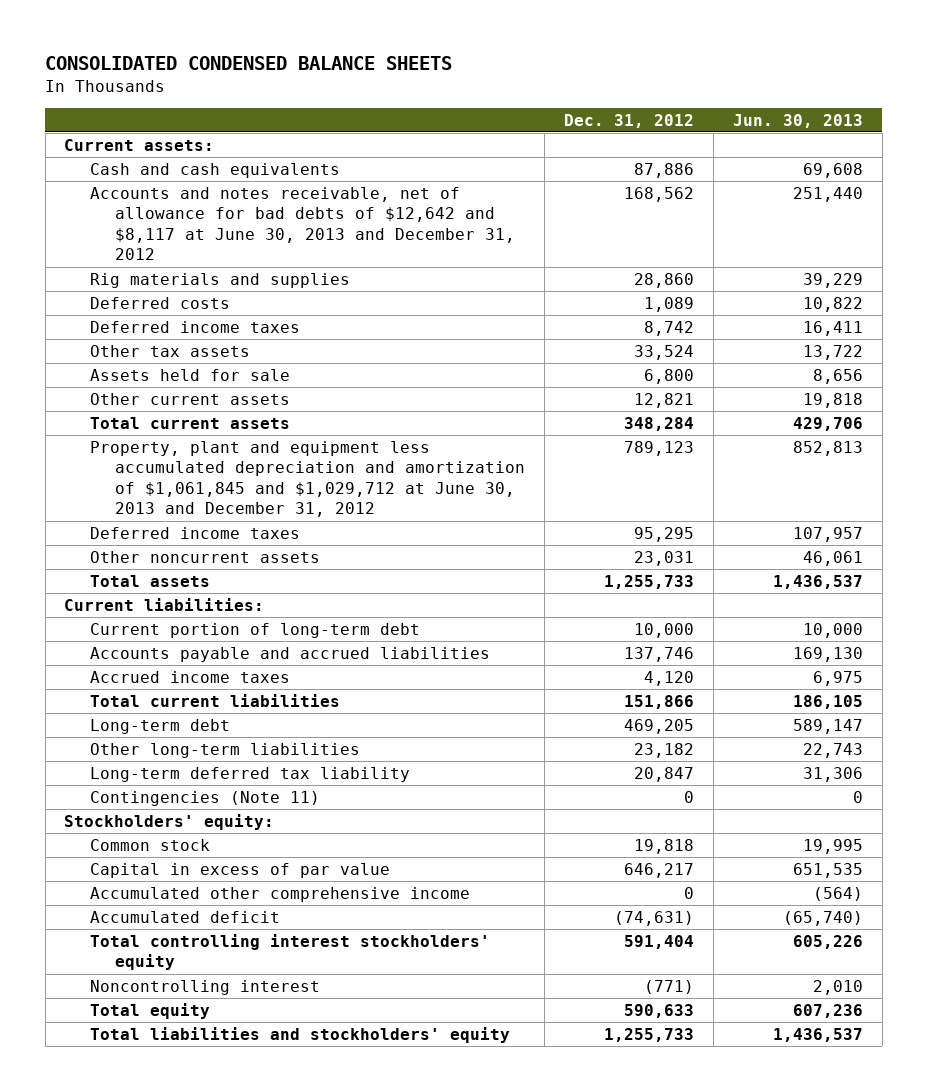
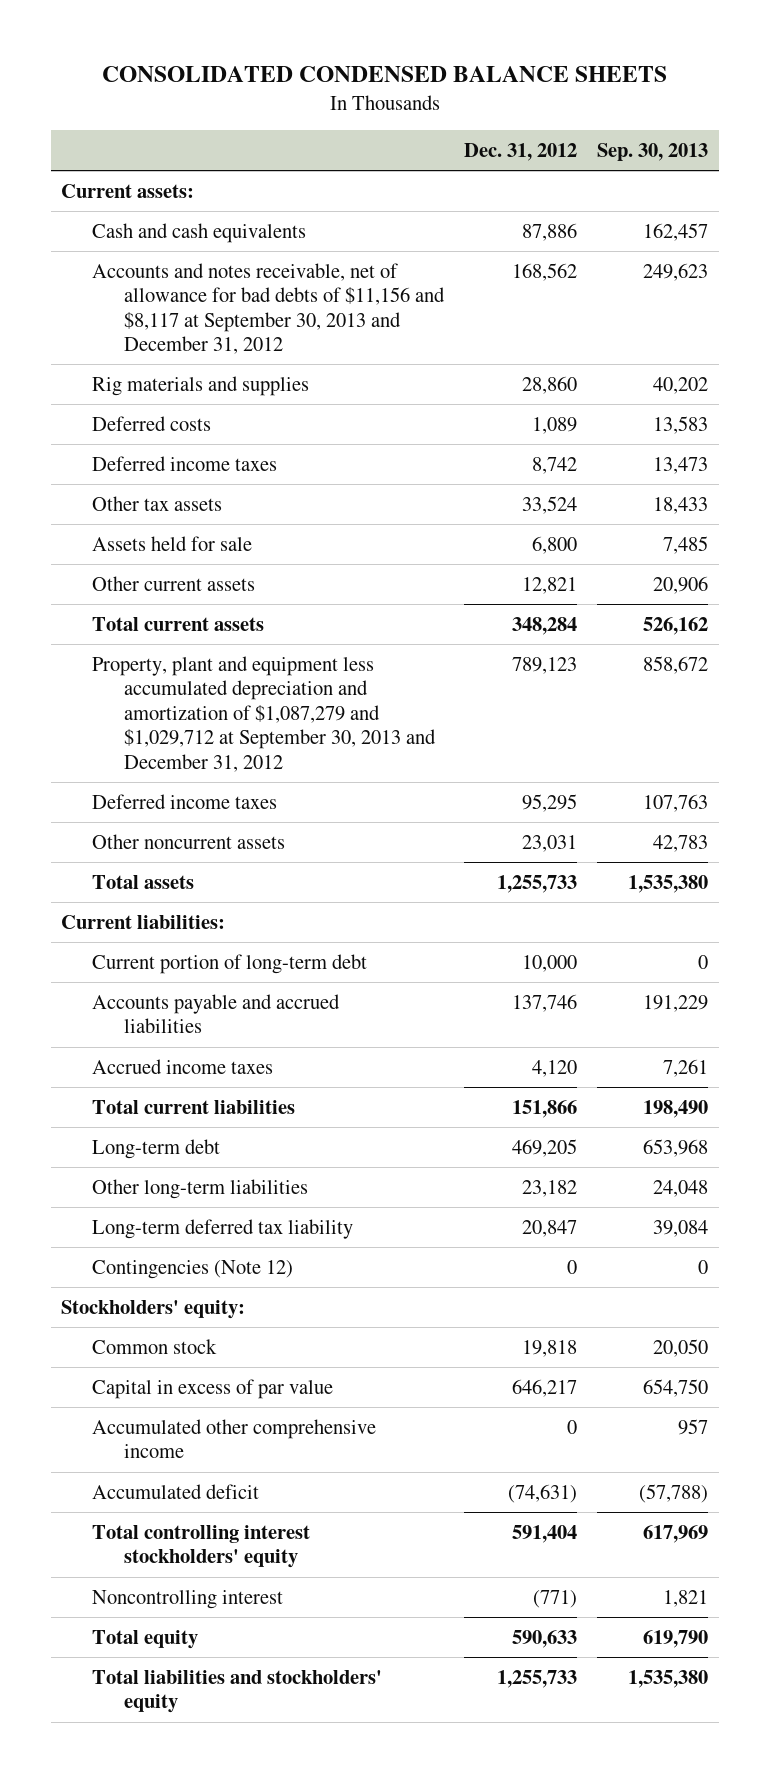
- | Dec. 31, 2012 | Jun. 30, 2013
+ | Dec. 31, 2012 | Sep. 30, 2013
- Accounts and notes receivable, net of allowance for bad debts of $12,642 and $8,117 at June 30, 2013 and December 31, 2012 | 168,562 | 251,440
+ Accounts and notes receivable, net of allowance for bad debts of $11,156 and $8,117 at September 30, 2013 and December 31, 2012 | 168,562 | 249,623
- Property, plant and equipment less accumulated depreciation and amortization of $1,061,845 and $1,029,712 at June 30, 2013 and December 31, 2012 | 789,123 | 852,813
+ Property, plant and equipment less accumulated depreciation and amortization of $1,087,279 and $1,029,712 at September 30, 2013 and December 31, 2012 | 789,123 | 858,672
- Contingencies (Note 11) | 0 | 0
+ Contingencies (Note 12) | 0 | 0

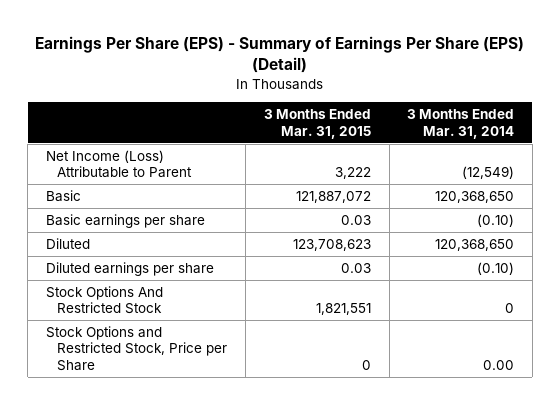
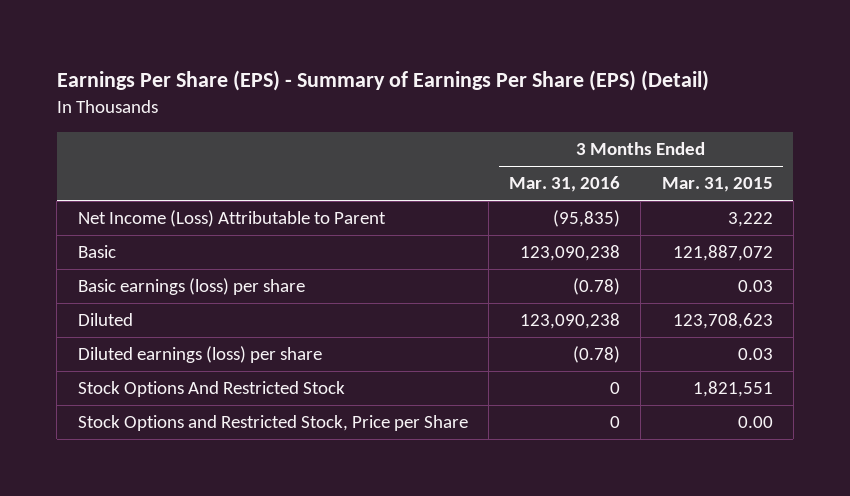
- | 3 Months Ended Mar. 31, 2015 | 3 Months Ended Mar. 31, 2014
+ | 3 Months Ended Mar. 31, 2016 | 3 Months Ended Mar. 31, 2015
- Basic earnings per share | 0.03 | (0.10)
+ Basic earnings (loss) per share | (0.78) | 0.03
- Diluted earnings per share | 0.03 | (0.10)
+ Diluted earnings (loss) per share | (0.78) | 0.03
- Stock Options and Restricted Stock, Price per Share | 0 | 0.00
+ Stock Options and Restricted Stock, Price per Share | 0 | 0.00

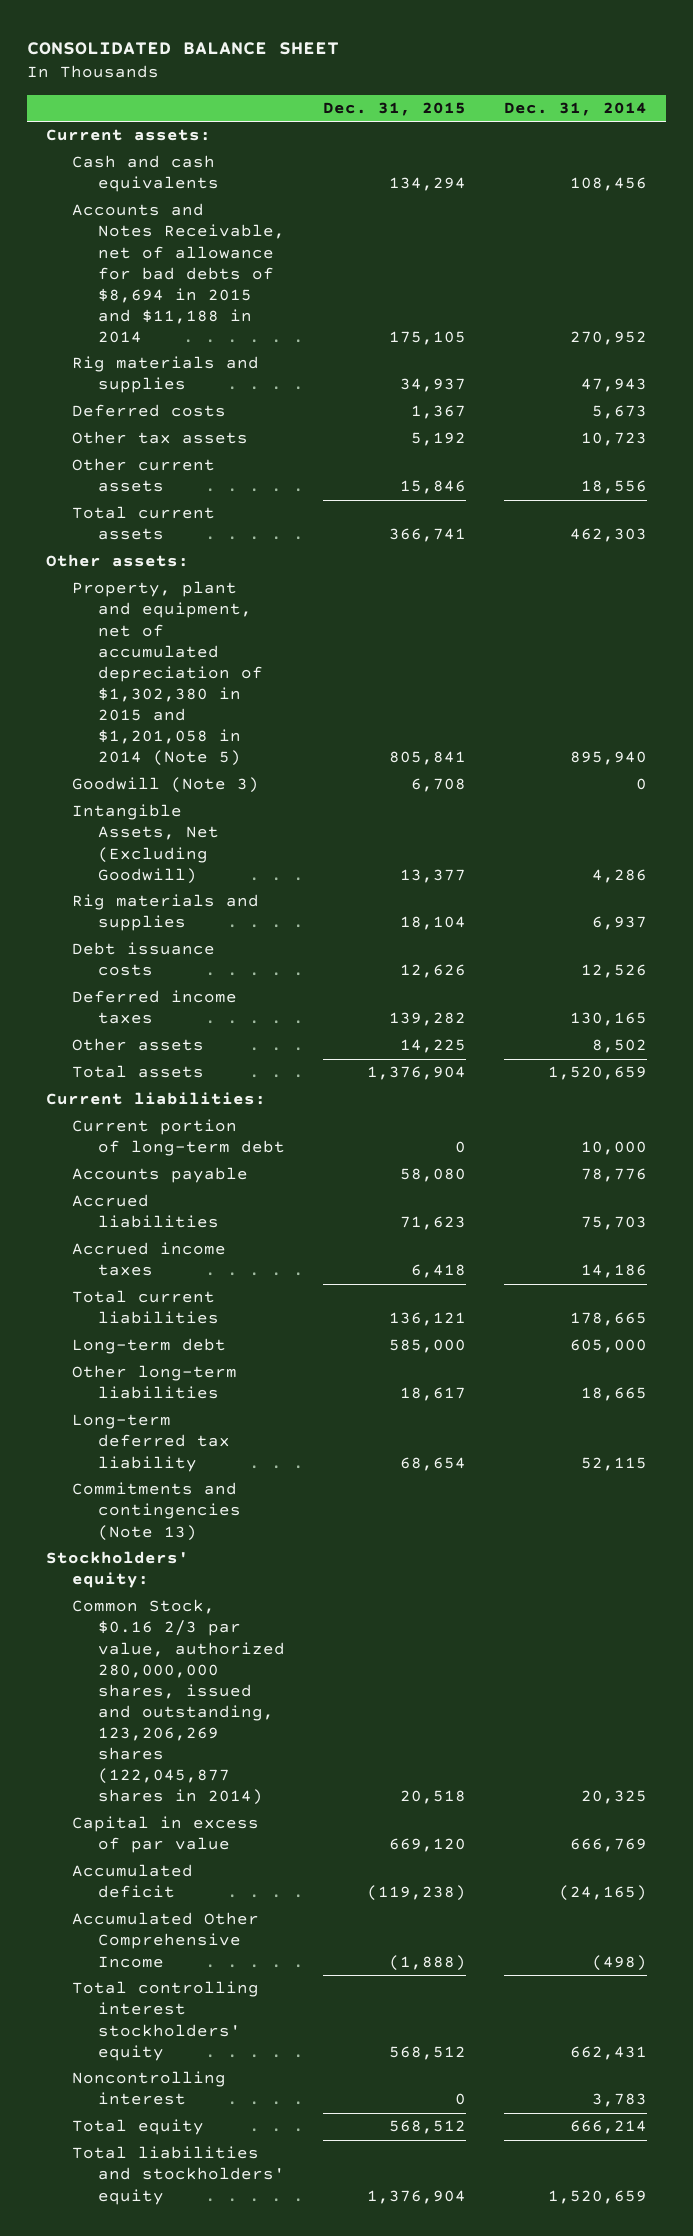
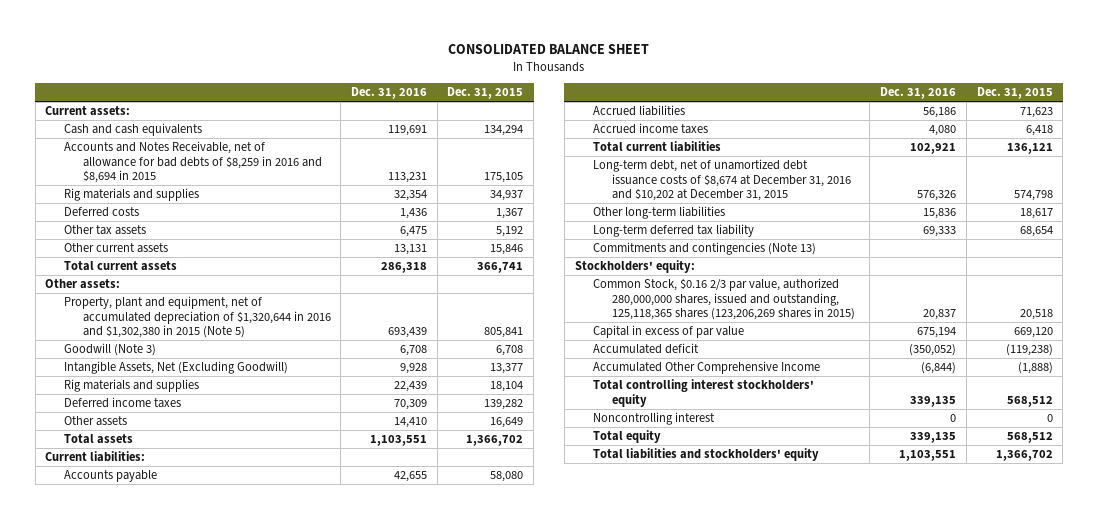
- | Dec. 31, 2015 | Dec. 31, 2014
+ | Dec. 31, 2016 | Dec. 31, 2015
- Accounts and Notes Receivable, net of allowance for bad debts of $8,694 in 2015 and $11,188 in 2014 | 175,105 | 270,952
+ Accounts and Notes Receivable, net of allowance for bad debts of $8,259 in 2016 and $8,694 in 2015 | 113,231 | 175,105
- Property, plant and equipment, net of accumulated depreciation of $1,302,380 in 2015 and $1,201,058 in 2014 (Note 5) | 805,841 | 895,940
+ Property, plant and equipment, net of accumulated depreciation of $1,320,644 in 2016 and $1,302,380 in 2015 (Note 5) | 693,439 | 805,841
- Debt issuance costs | 12,626 | 12,526
- Other assets | 14,225 | 8,502
- Total assets | 1,376,904 | 1,520,659
+ Other assets | 14,410 | 16,649
+ Total assets | 1,103,551 | 1,366,702
- Current portion of long-term debt | 0 | 10,000
- Long-term debt | 585,000 | 605,000
+ Long-term debt, net of unamortized debt issuance costs of $8,674 at December 31, 2016 and $10,202 at December 31, 2015 | 576,326 | 574,798
- Common Stock, $0.16 2/3 par value, authorized 280,000,000 shares, issued and outstanding, 123,206,269 shares (122,045,877 shares in 2014) | 20,518 | 20,325
+ Common Stock, $0.16 2/3 par value, authorized 280,000,000 shares, issued and outstanding, 125,118,365 shares (123,206,269 shares in 2015) | 20,837 | 20,518
- Total liabilities and stockholders' equity | 1,376,904 | 1,520,659
+ Total liabilities and stockholders' equity | 1,103,551 | 1,366,702

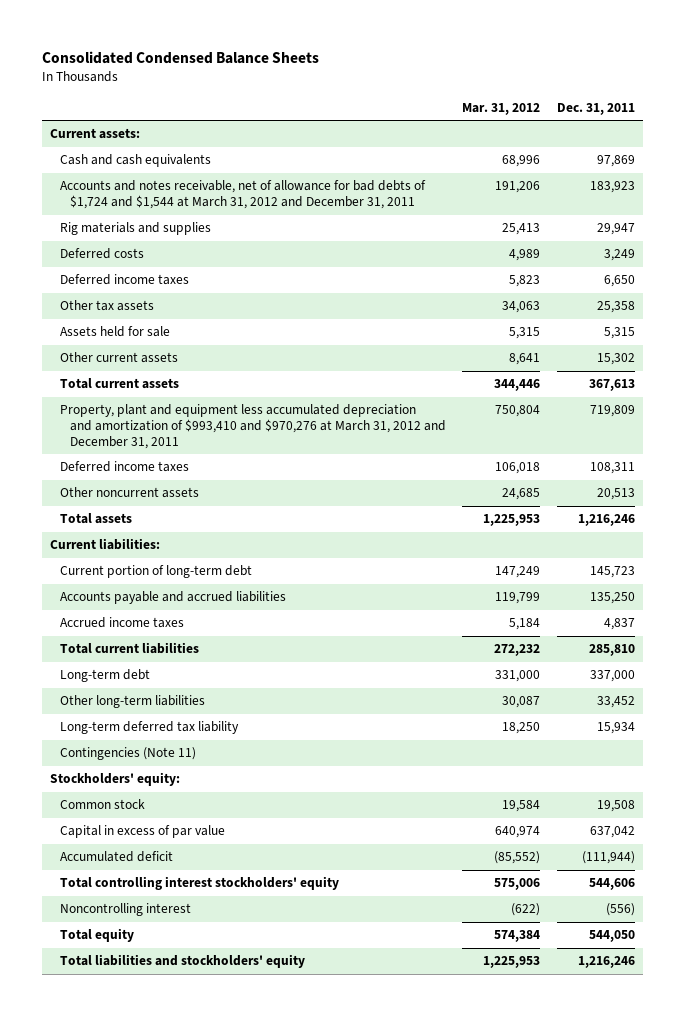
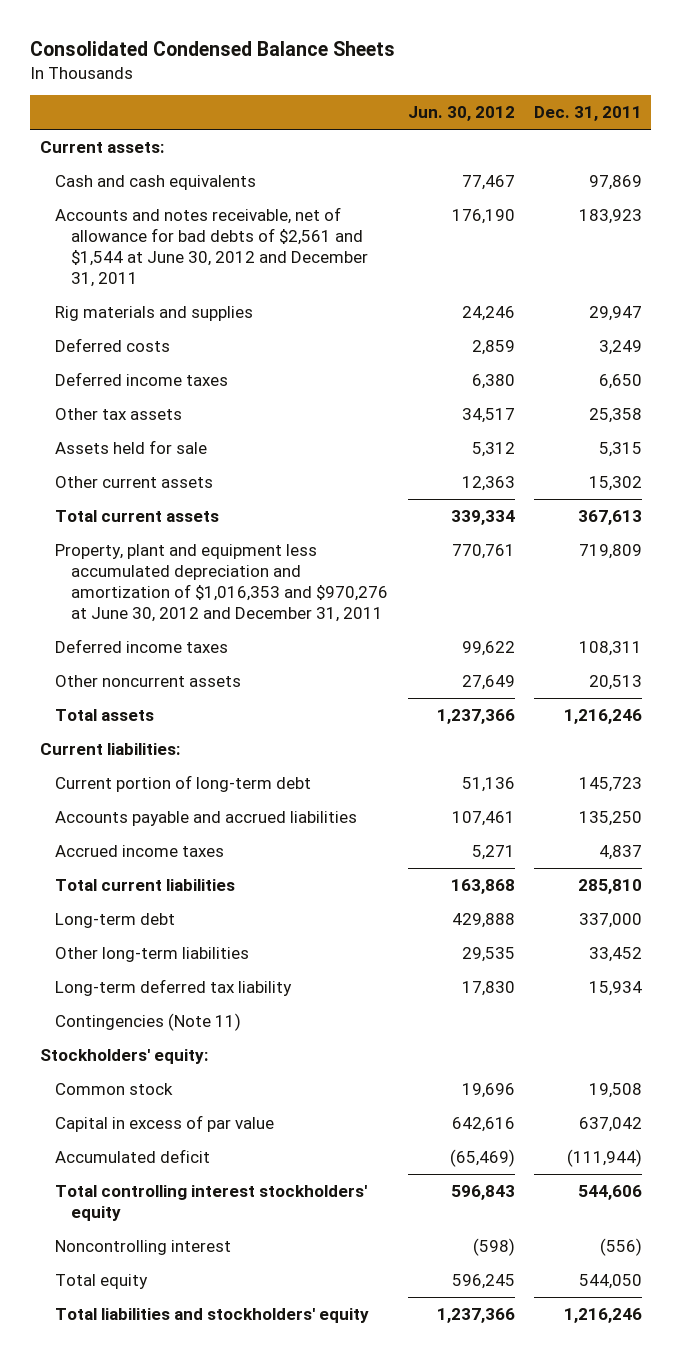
- | Mar. 31, 2012 | Dec. 31, 2011
+ | Jun. 30, 2012 | Dec. 31, 2011
- Accounts and notes receivable, net of allowance for bad debts of $1,724 and $1,544 at March 31, 2012 and December 31, 2011 | 191,206 | 183,923
+ Accounts and notes receivable, net of allowance for bad debts of $2,561 and $1,544 at June 30, 2012 and December 31, 2011 | 176,190 | 183,923
- Property, plant and equipment less accumulated depreciation and amortization of $993,410 and $970,276 at March 31, 2012 and December 31, 2011 | 750,804 | 719,809
+ Property, plant and equipment less accumulated depreciation and amortization of $1,016,353 and $970,276 at June 30, 2012 and December 31, 2011 | 770,761 | 719,809

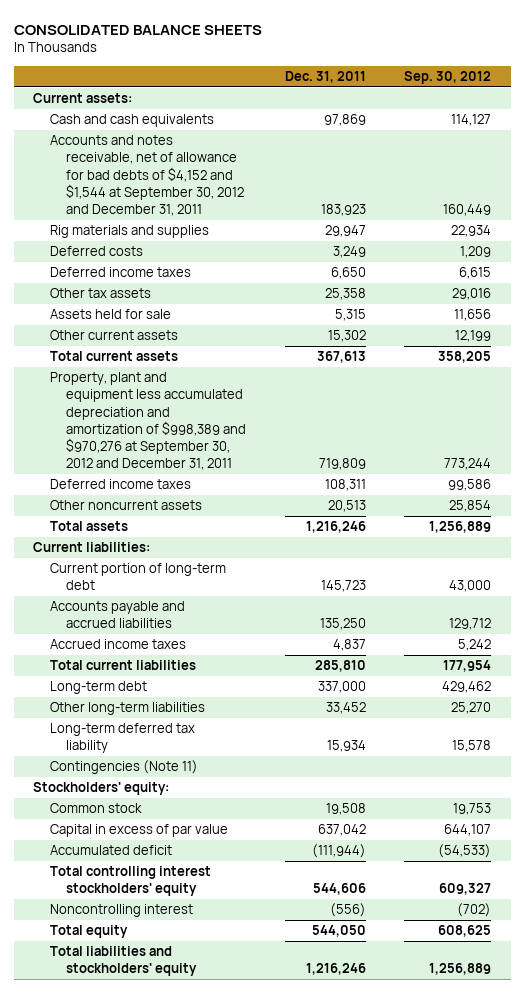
- Consolidated Condensed Balance Sheets
+ CONSOLIDATED BALANCE SHEETS
- | Jun. 30, 2012 | Dec. 31, 2011
+ | Dec. 31, 2011 | Sep. 30, 2012
- Accounts and notes receivable, net of allowance for bad debts of $2,561 and $1,544 at June 30, 2012 and December 31, 2011 | 176,190 | 183,923
+ Accounts and notes receivable, net of allowance for bad debts of $4,152 and $1,544 at September 30, 2012 and December 31, 2011 | 183,923 | 160,449
- Property, plant and equipment less accumulated depreciation and amortization of $1,016,353 and $970,276 at June 30, 2012 and December 31, 2011 | 770,761 | 719,809
+ Property, plant and equipment less accumulated depreciation and amortization of $998,389 and $970,276 at September 30, 2012 and December 31, 2011 | 719,809 | 773,244

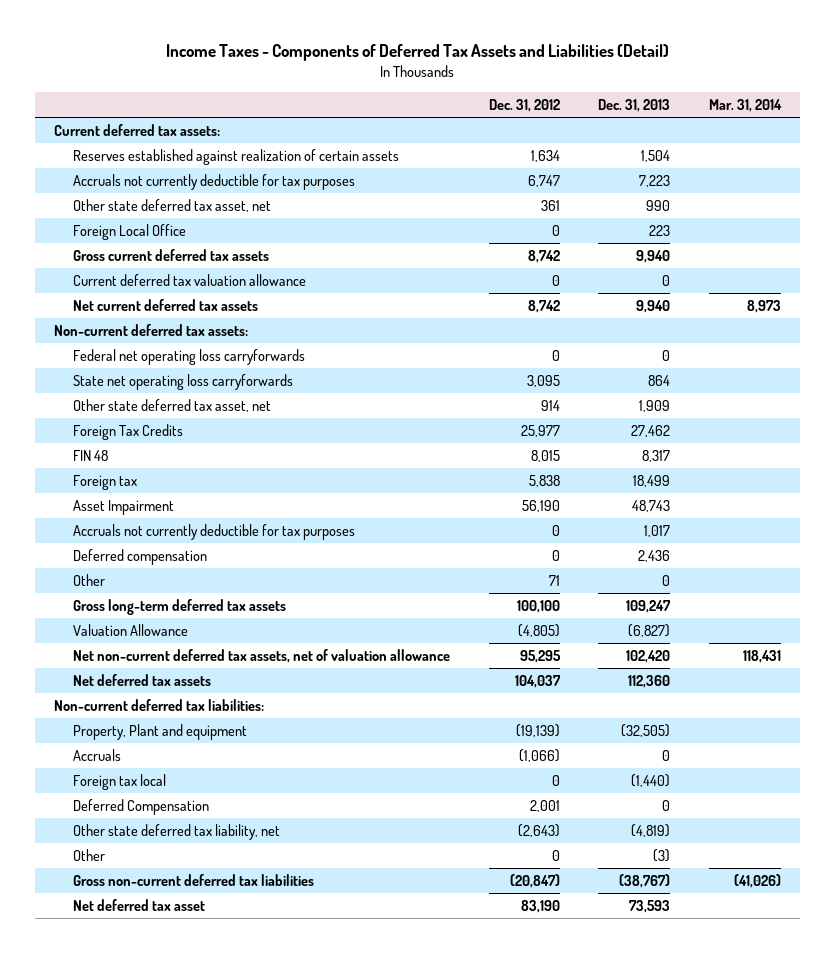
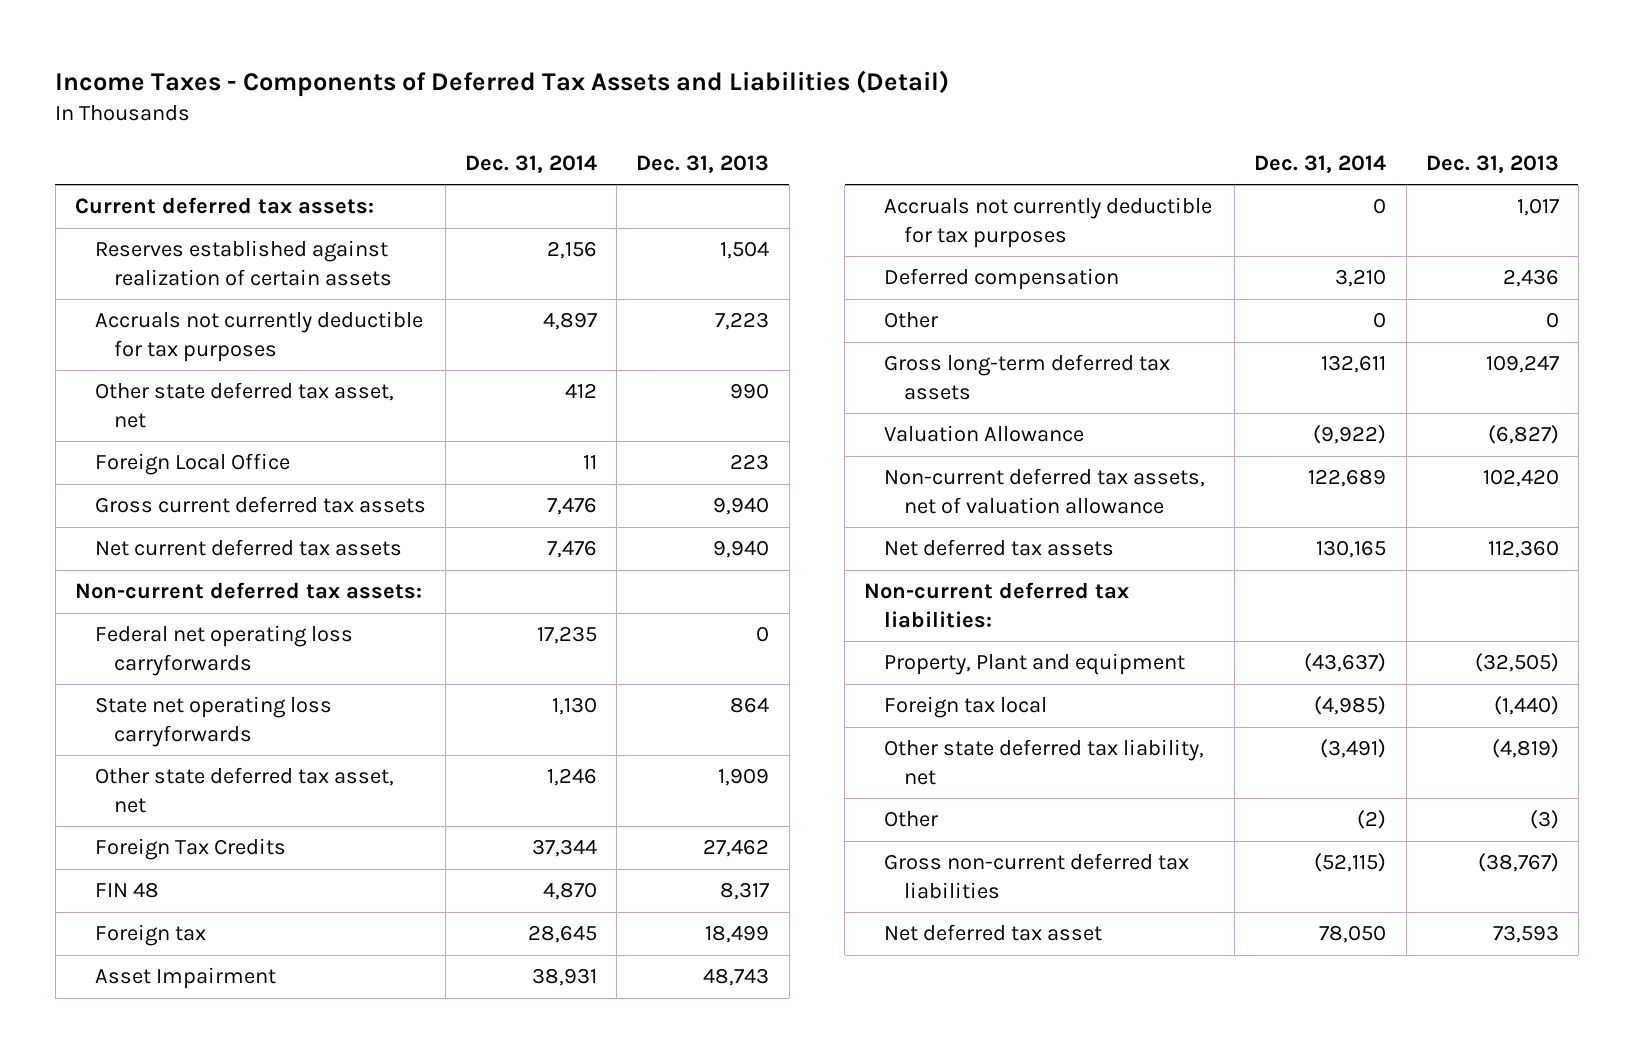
- | Dec. 31, 2012 | Dec. 31, 2013 | Mar. 31, 2014
+ | Dec. 31, 2014 | Dec. 31, 2013
- Current deferred tax valuation allowance | 0 | 0 |
- Net non-current deferred tax assets, net of valuation allowance | 95,295 | 102,420 | 118,431
+ Non-current deferred tax assets, net of valuation allowance | 122,689 | 102,420
- Accruals | (1,066) | 0 |
- Deferred Compensation | 2,001 | 0 |

